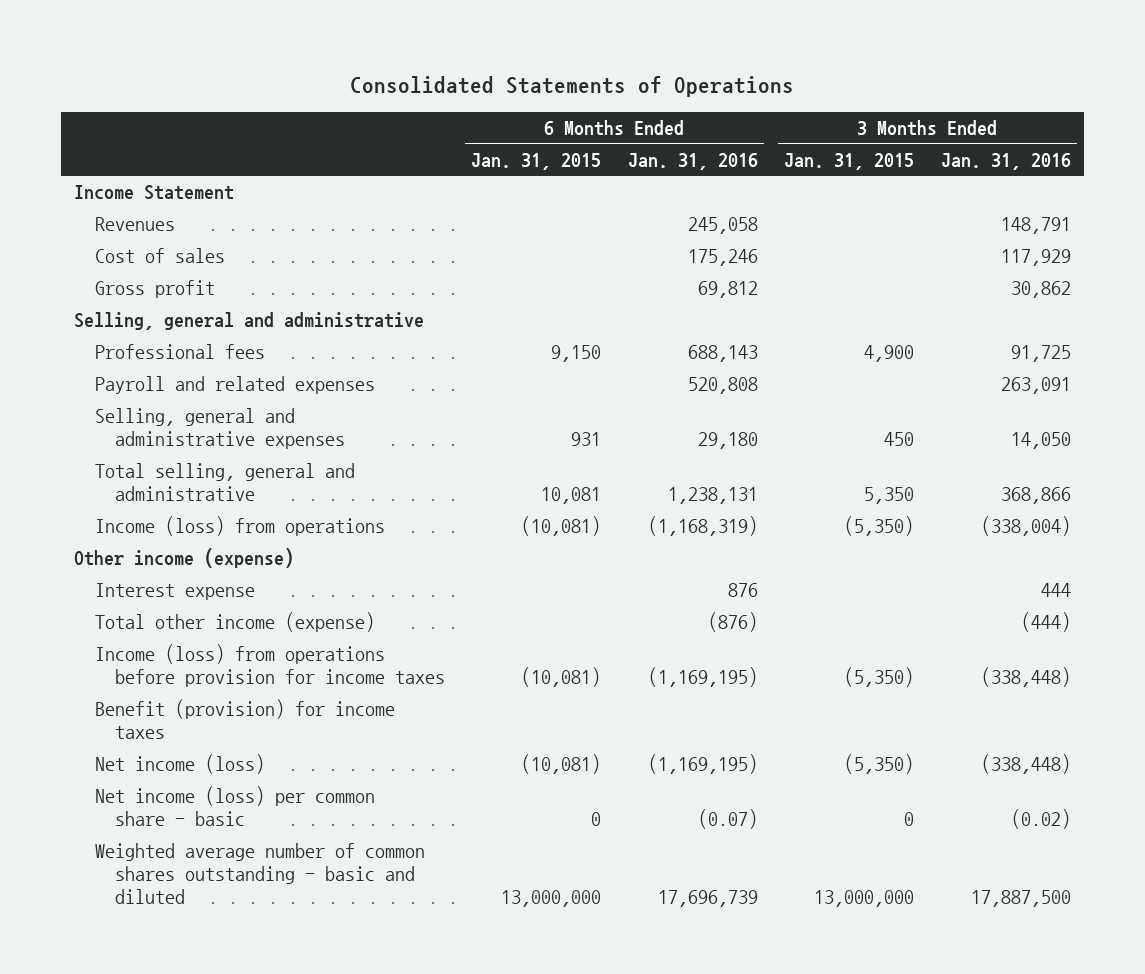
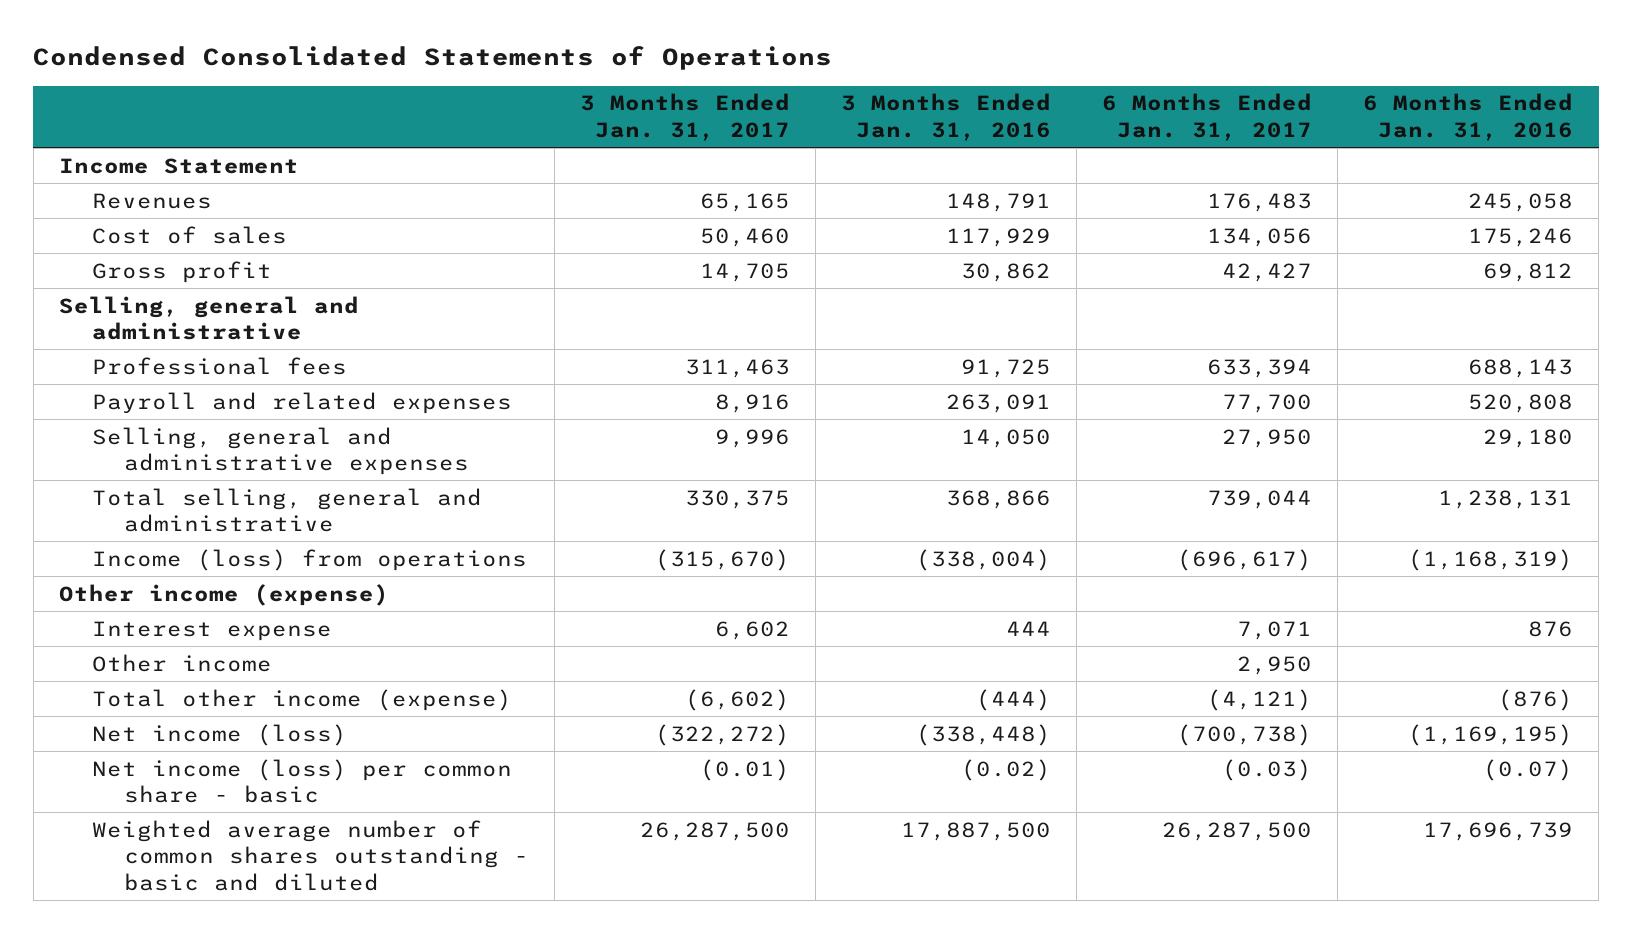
- Consolidated Statements of Operations
+ Condensed Consolidated Statements of Operations
- | 6 Months Ended Jan. 31, 2015 | 6 Months Ended Jan. 31, 2016 | 3 Months Ended Jan. 31, 2015 | 3 Months Ended Jan. 31, 2016
+ | 3 Months Ended Jan. 31, 2017 | 3 Months Ended Jan. 31, 2016 | 6 Months Ended Jan. 31, 2017 | 6 Months Ended Jan. 31, 2016
+ Other income | | | 2,950 |
- Income (loss) from operations before provision for income taxes | (10,081) | (1,169,195) | (5,350) | (338,448)
- Benefit (provision) for income taxes

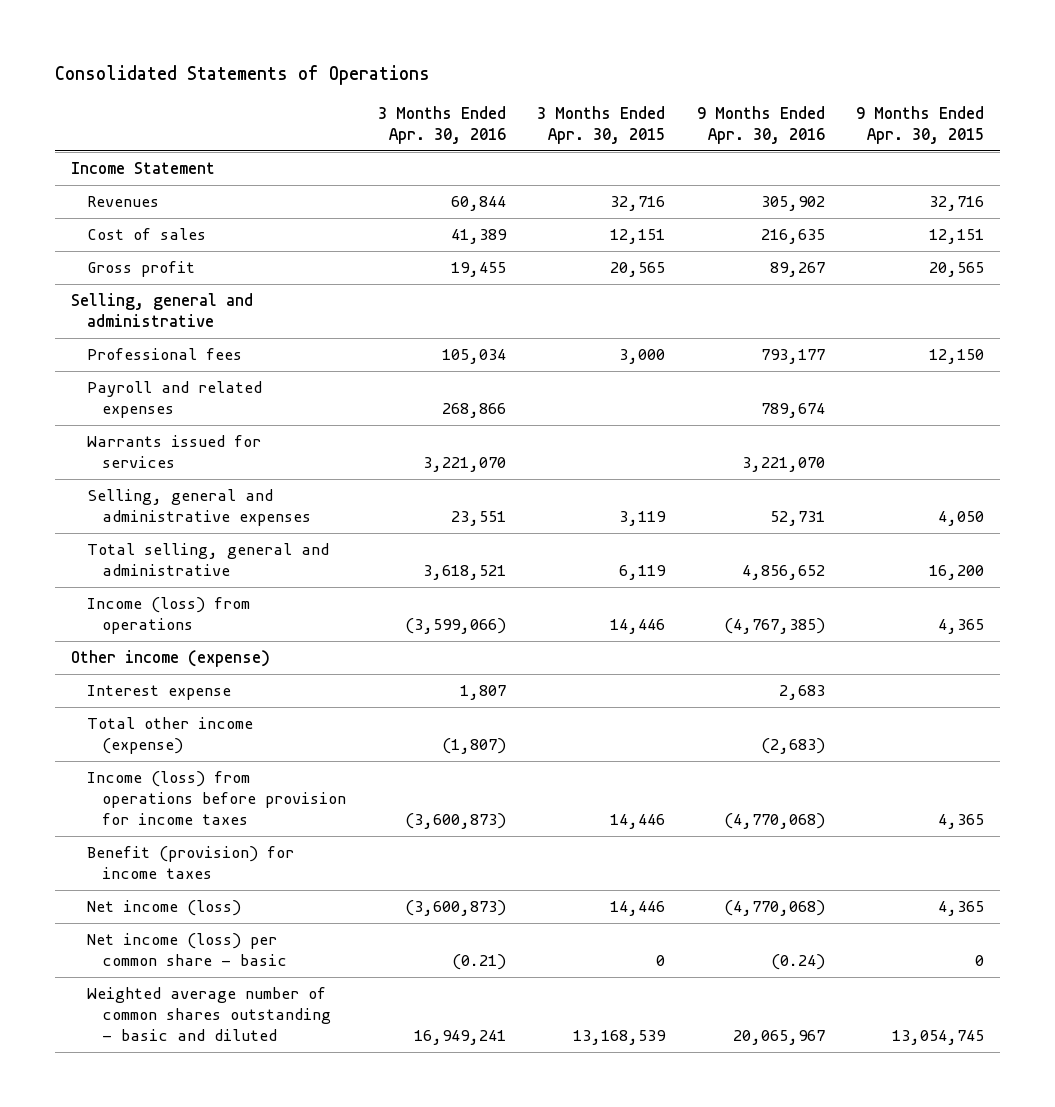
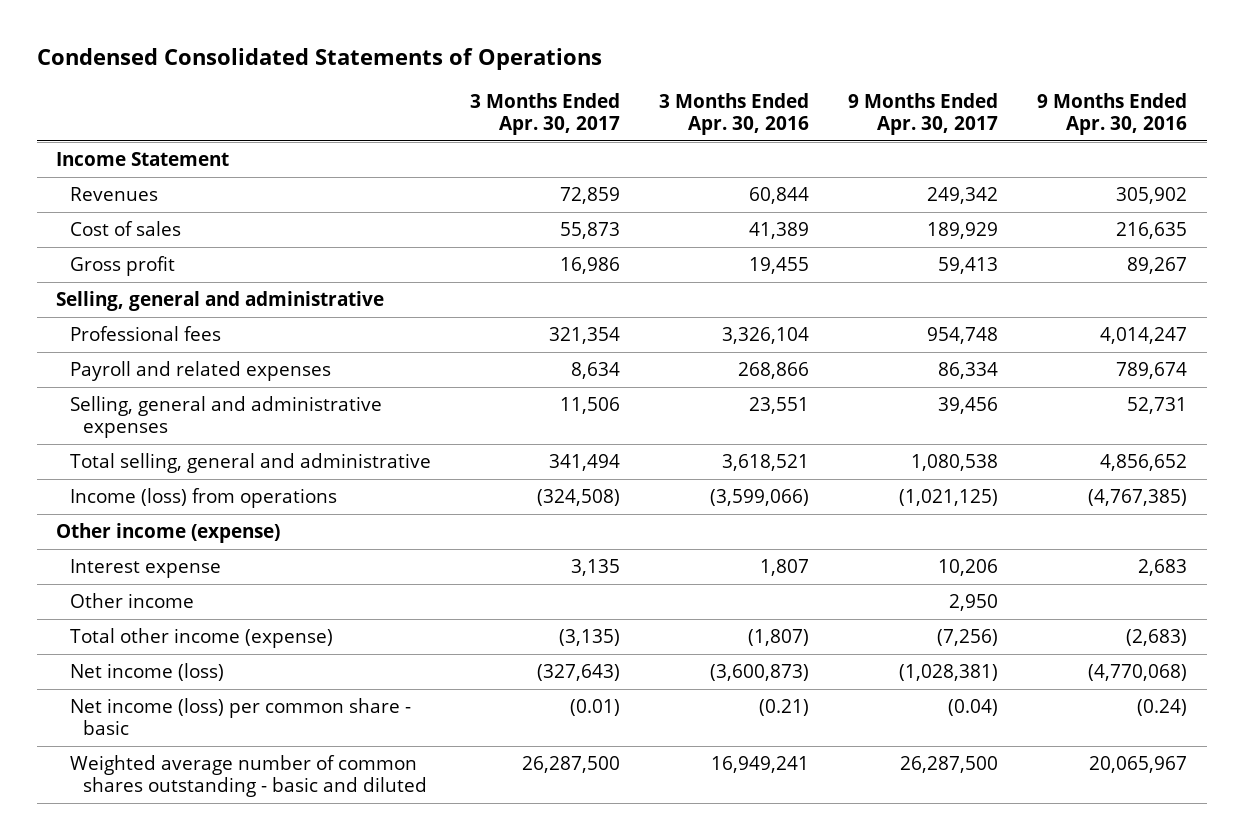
- Consolidated Statements of Operations
+ Condensed Consolidated Statements of Operations
- | 3 Months Ended Apr. 30, 2016 | 3 Months Ended Apr. 30, 2015 | 9 Months Ended Apr. 30, 2016 | 9 Months Ended Apr. 30, 2015
+ | 3 Months Ended Apr. 30, 2017 | 3 Months Ended Apr. 30, 2016 | 9 Months Ended Apr. 30, 2017 | 9 Months Ended Apr. 30, 2016
- Professional fees | 105,034 | 3,000 | 793,177 | 12,150
+ Professional fees | 321,354 | 3,326,104 | 954,748 | 4,014,247
- Warrants issued for services | 3,221,070 | | 3,221,070 |
+ Other income | | | 2,950 |
- Income (loss) from operations before provision for income taxes | (3,600,873) | 14,446 | (4,770,068) | 4,365
- Benefit (provision) for income taxes

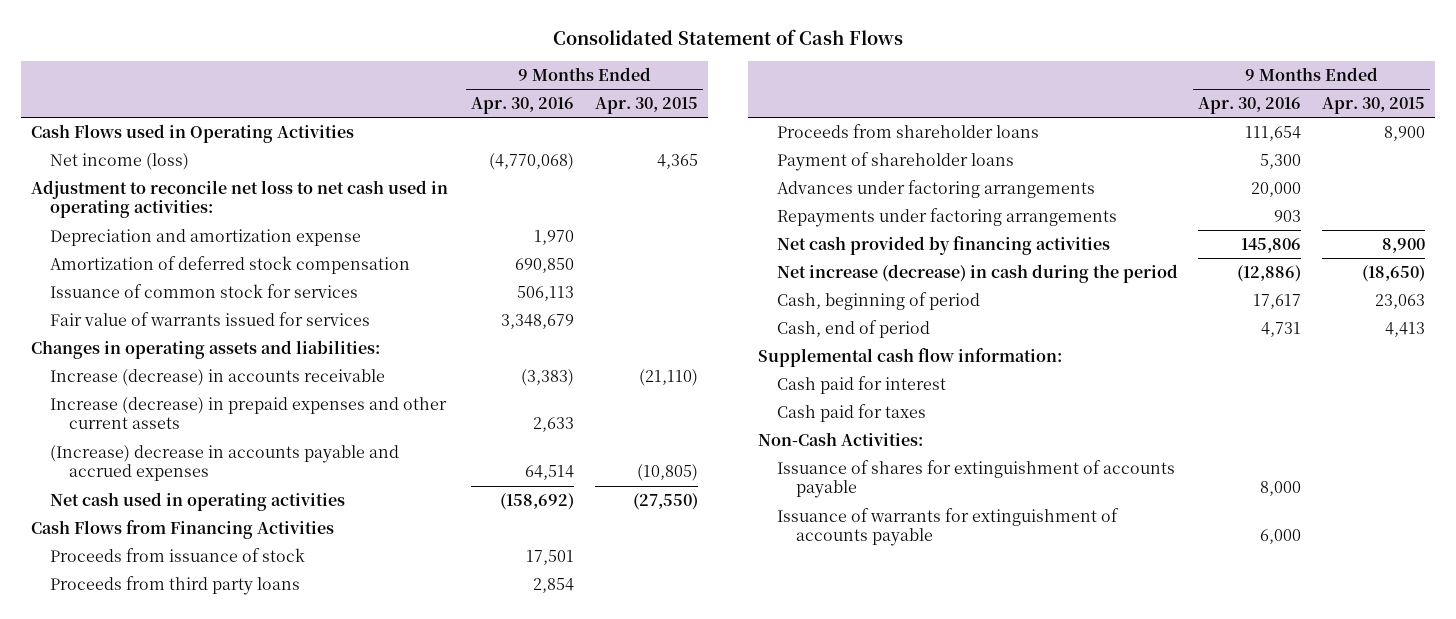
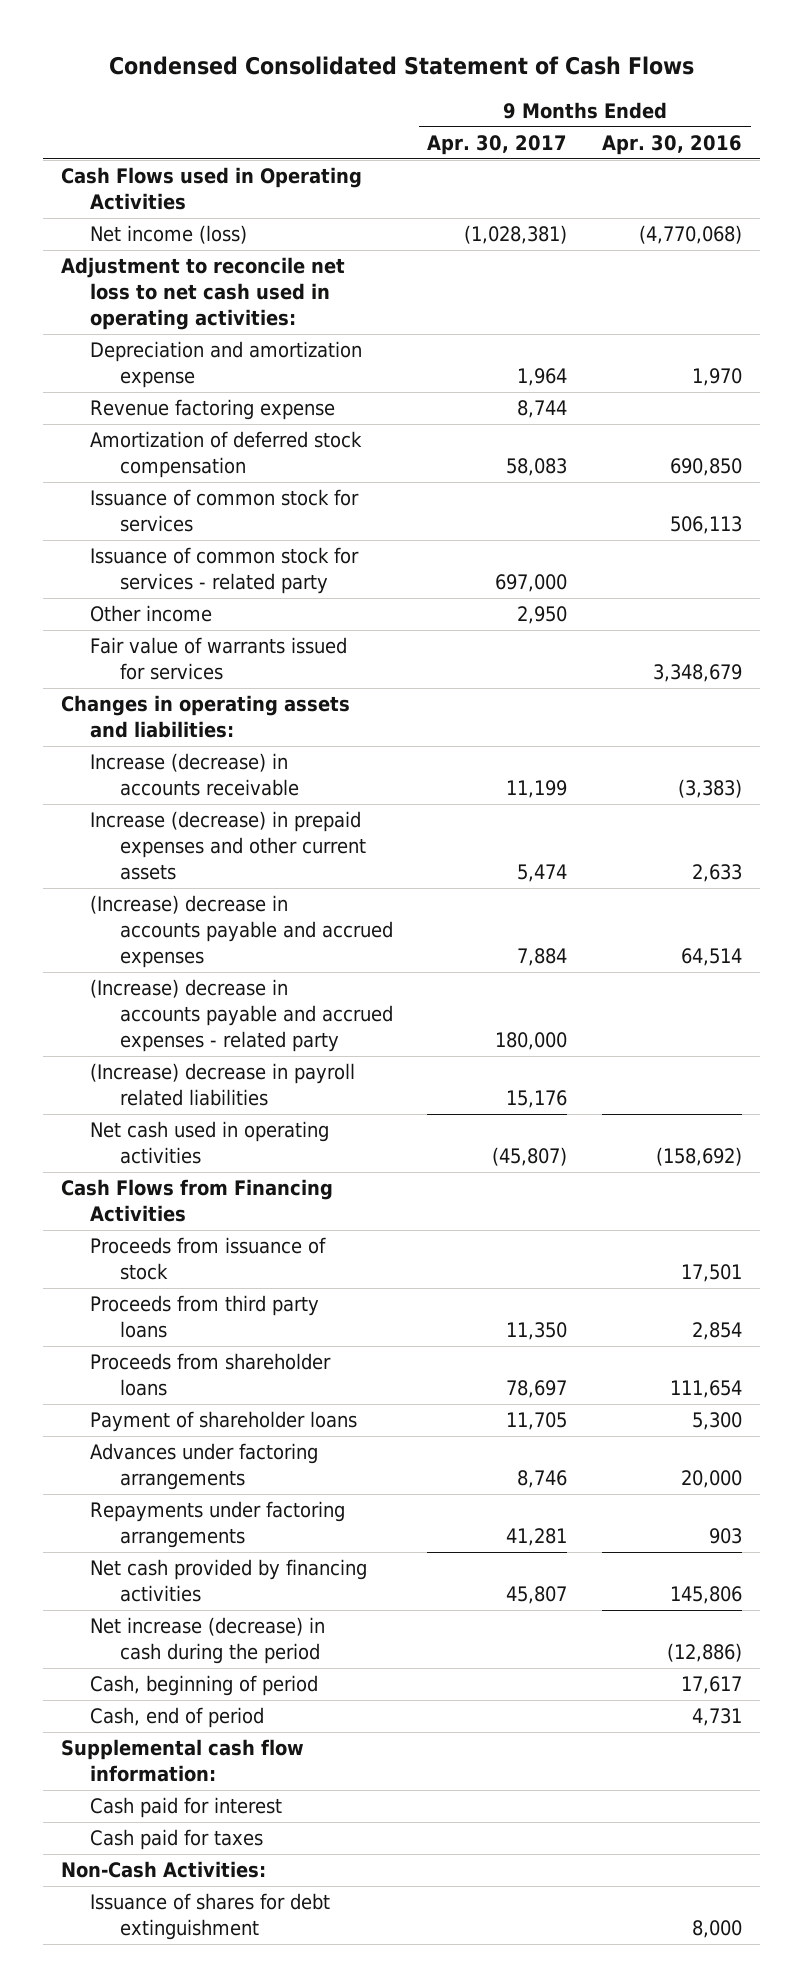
- Consolidated Statement of Cash Flows
+ Condensed Consolidated Statement of Cash Flows
- | 9 Months Ended Apr. 30, 2016 | 9 Months Ended Apr. 30, 2015
+ | 9 Months Ended Apr. 30, 2017 | 9 Months Ended Apr. 30, 2016
+ Revenue factoring expense | 8,744 |
+ Issuance of common stock for services - related party | 697,000 |
+ Other income | 2,950 |
+ (Increase) decrease in accounts payable and accrued expenses - related party | 180,000 |
+ (Increase) decrease in payroll related liabilities | 15,176 |
- Issuance of shares for extinguishment of accounts payable | 8,000 |
- Issuance of warrants for extinguishment of accounts payable | 6,000 |
+ Issuance of shares for debt extinguishment | | 8,000

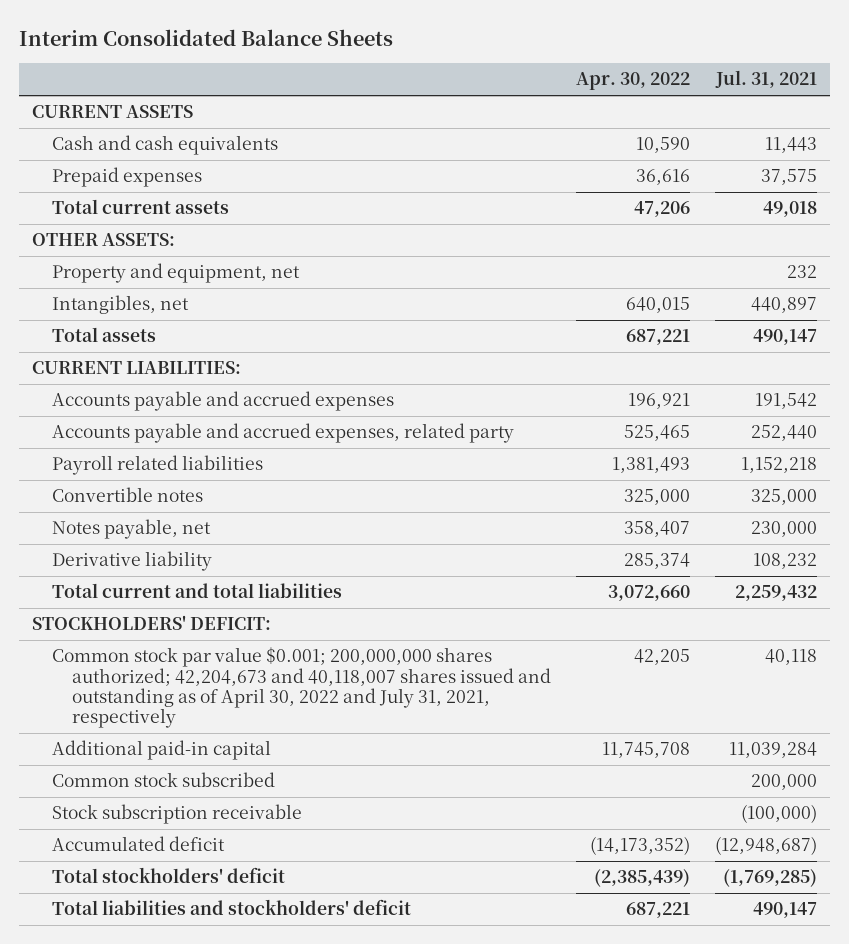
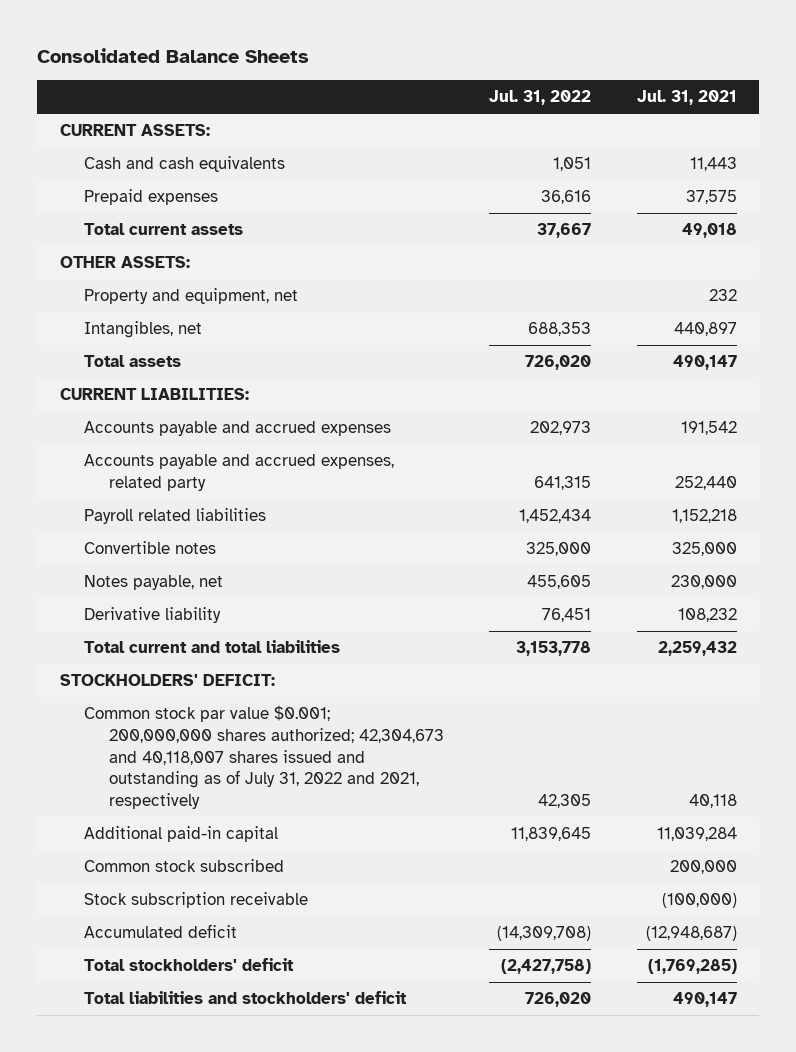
- Interim Consolidated Balance Sheets
+ Consolidated Balance Sheets
- | Apr. 30, 2022 | Jul. 31, 2021
+ | Jul. 31, 2022 | Jul. 31, 2021
- CURRENT ASSETS
+ CURRENT ASSETS:
- Common stock par value $0.001; 200,000,000 shares authorized; 42,204,673 and 40,118,007 shares issued and outstanding as of April 30, 2022 and July 31, 2021, respectively | 42,205 | 40,118
+ Common stock par value $0.001; 200,000,000 shares authorized; 42,304,673 and 40,118,007 shares issued and outstanding as of July 31, 2022 and 2021, respectively | 42,305 | 40,118

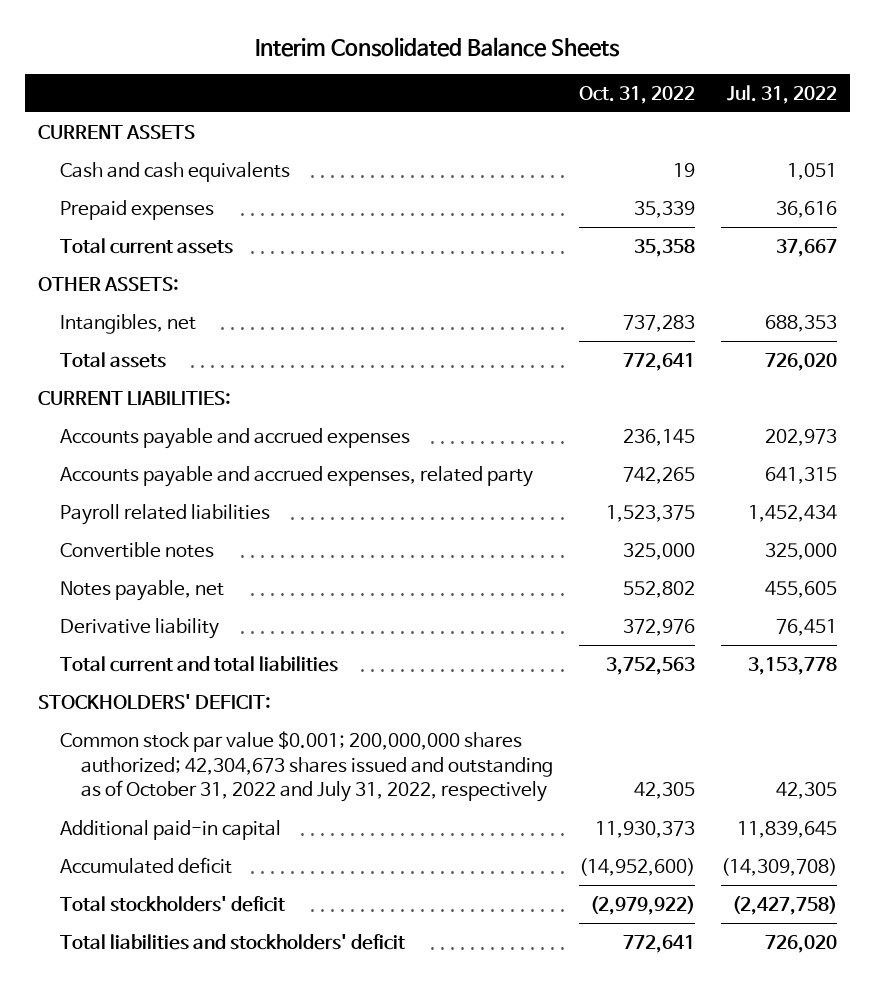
- Consolidated Balance Sheets
+ Interim Consolidated Balance Sheets
- | Jul. 31, 2022 | Jul. 31, 2021
+ | Oct. 31, 2022 | Jul. 31, 2022
- CURRENT ASSETS:
+ CURRENT ASSETS
- Property and equipment, net | | 232
- Common stock par value $0.001; 200,000,000 shares authorized; 42,304,673 and 40,118,007 shares issued and outstanding as of July 31, 2022 and 2021, respectively | 42,305 | 40,118
+ Common stock par value $0.001; 200,000,000 shares authorized; 42,304,673 shares issued and outstanding as of October 31, 2022 and July 31, 2022, respectively | 42,305 | 42,305
- Common stock subscribed | | 200,000
- Stock subscription receivable | | (100,000)

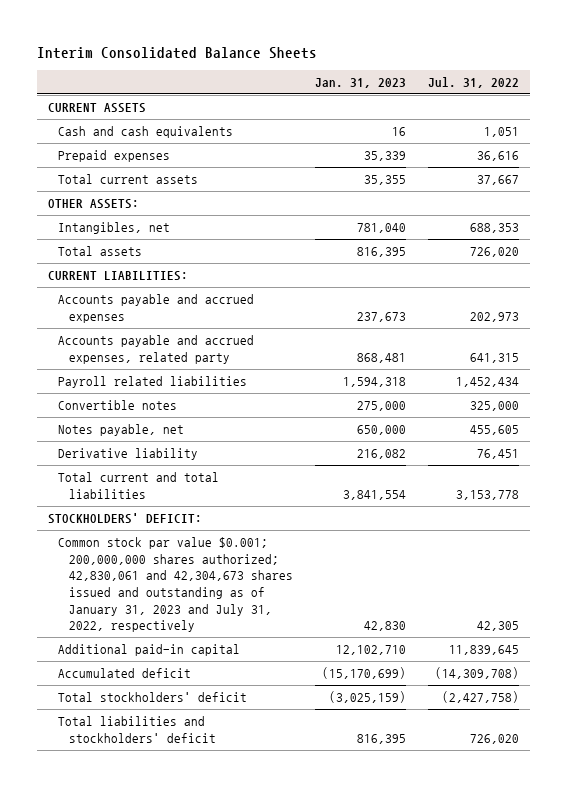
- | Oct. 31, 2022 | Jul. 31, 2022
+ | Jan. 31, 2023 | Jul. 31, 2022
- Common stock par value $0.001; 200,000,000 shares authorized; 42,304,673 shares issued and outstanding as of October 31, 2022 and July 31, 2022, respectively | 42,305 | 42,305
+ Common stock par value $0.001; 200,000,000 shares authorized; 42,830,061 and 42,304,673 shares issued and outstanding as of January 31, 2023 and July 31, 2022, respectively | 42,830 | 42,305

